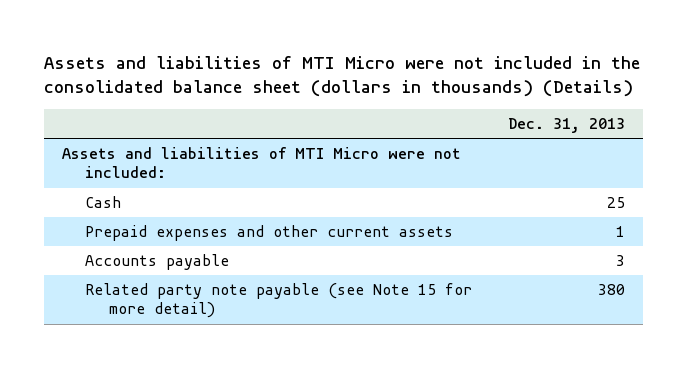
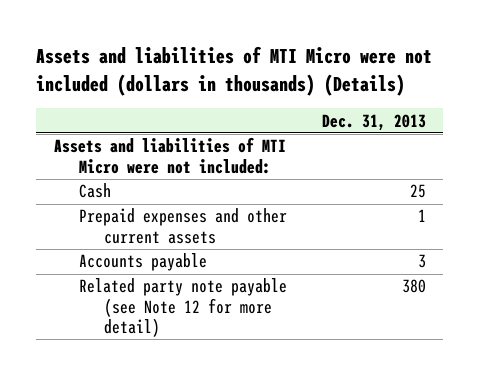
- Assets and liabilities of MTI Micro were not included in the consolidated balance sheet (dollars in thousands) (Details)
+ Assets and liabilities of MTI Micro were not included (dollars in thousands) (Details)
- Related party note payable (see Note 15 for more detail) | 380
+ Related party note payable (see Note 12 for more detail) | 380

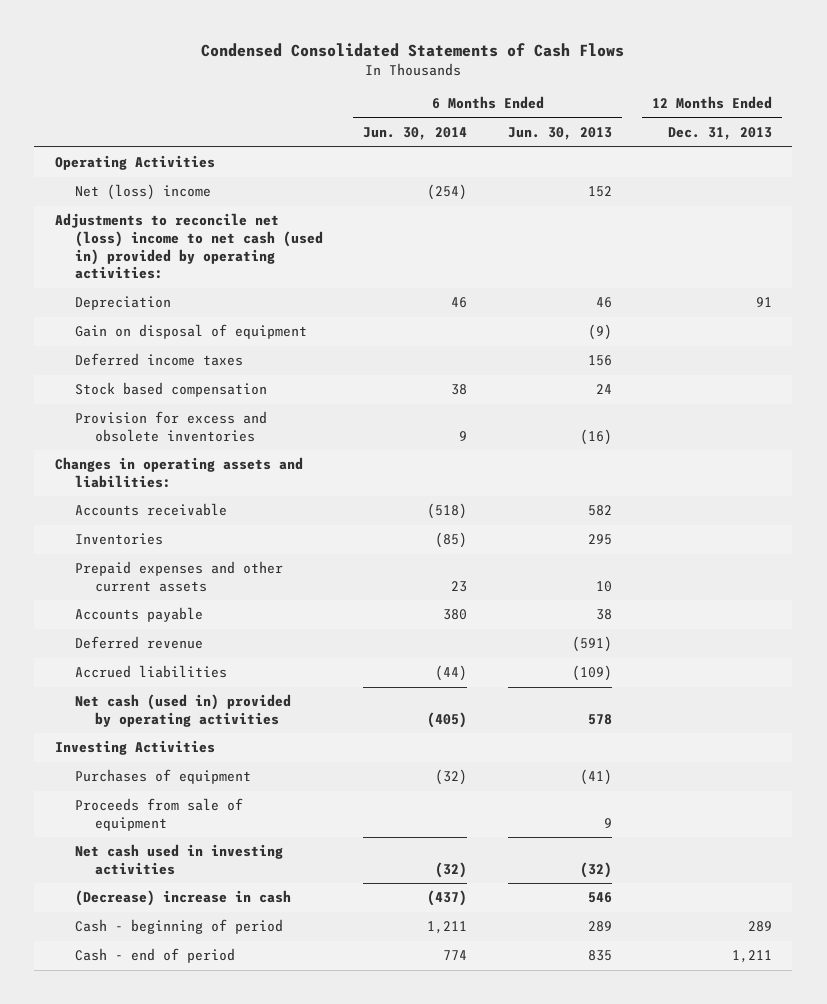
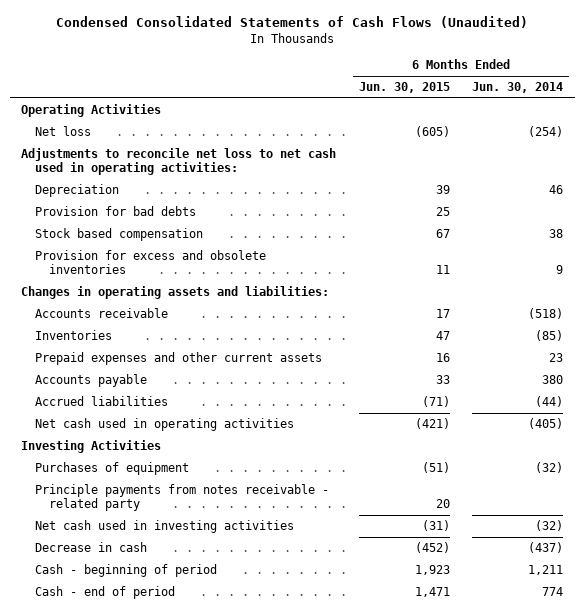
- Condensed Consolidated Statements of Cash Flows
+ Condensed Consolidated Statements of Cash Flows (Unaudited)
- | 6 Months Ended Jun. 30, 2014 | 6 Months Ended Jun. 30, 2013 | 12 Months Ended Dec. 31, 2013
+ | 6 Months Ended Jun. 30, 2015 | 6 Months Ended Jun. 30, 2014
- Net (loss) income | (254) | 152 |
- Adjustments to reconcile net (loss) income to net cash (used in) provided by operating activities:
+ Net loss | (605) | (254)
+ Adjustments to reconcile net loss to net cash used in operating activities:
- Gain on disposal of equipment | | (9) |
- Deferred income taxes | | 156 |
+ Provision for bad debts | 25 |
- Deferred revenue | | (591) |
- Net cash (used in) provided by operating activities | (405) | 578 |
+ Net cash used in operating activities | (421) | (405)
- Proceeds from sale of equipment | | 9 |
+ Principle payments from notes receivable - related party | 20 |
- (Decrease) increase in cash | (437) | 546 |
+ Decrease in cash | (452) | (437)

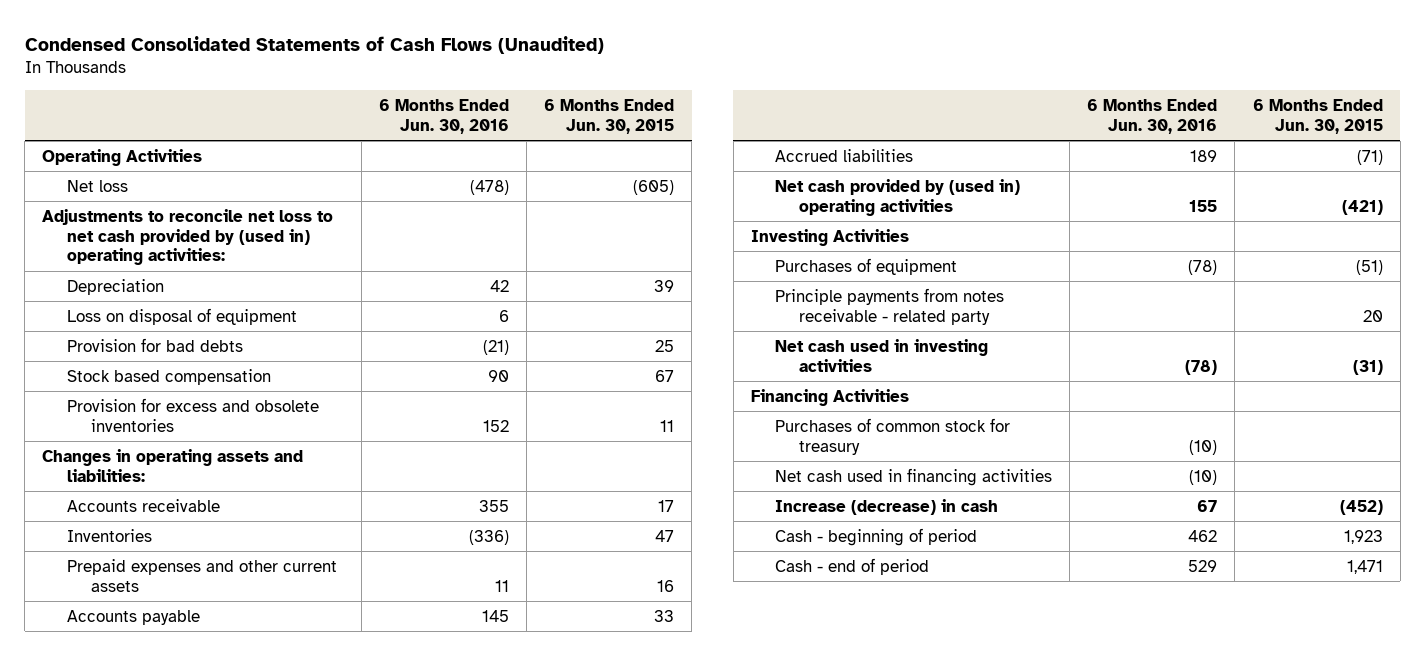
- | 6 Months Ended Jun. 30, 2015 | 6 Months Ended Jun. 30, 2014
+ | 6 Months Ended Jun. 30, 2016 | 6 Months Ended Jun. 30, 2015
- Adjustments to reconcile net loss to net cash used in operating activities:
+ Adjustments to reconcile net loss to net cash provided by (used in) operating activities:
+ Loss on disposal of equipment | 6 |
- Net cash used in operating activities | (421) | (405)
+ Net cash provided by (used in) operating activities | 155 | (421)
- Decrease in cash | (452) | (437)
+ Financing Activities
+ Purchases of common stock for treasury | (10) |
+ Net cash used in financing activities | (10) |
+ Increase (decrease) in cash | 67 | (452)

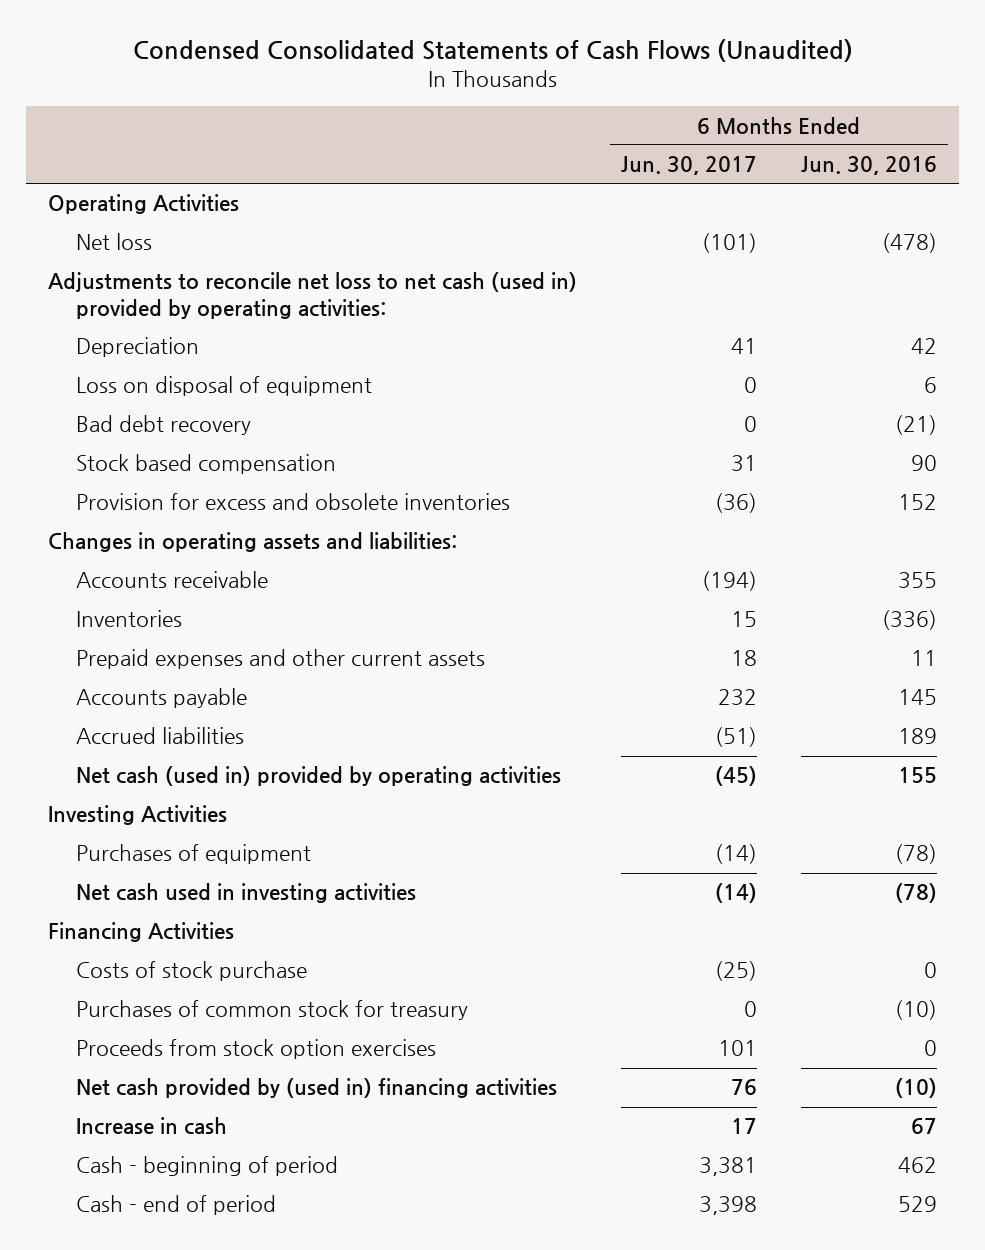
- | 6 Months Ended Jun. 30, 2016 | 6 Months Ended Jun. 30, 2015
+ | 6 Months Ended Jun. 30, 2017 | 6 Months Ended Jun. 30, 2016
- Adjustments to reconcile net loss to net cash provided by (used in) operating activities:
+ Adjustments to reconcile net loss to net cash (used in) provided by operating activities:
- Provision for bad debts | (21) | 25
+ Bad debt recovery | 0 | (21)
- Net cash provided by (used in) operating activities | 155 | (421)
+ Net cash (used in) provided by operating activities | (45) | 155
- Principle payments from notes receivable - related party | | 20
+ Costs of stock purchase | (25) | 0
- Net cash used in financing activities | (10) |
- Increase (decrease) in cash | 67 | (452)
+ Proceeds from stock option exercises | 101 | 0
+ Net cash provided by (used in) financing activities | 76 | (10)
+ Increase in cash | 17 | 67

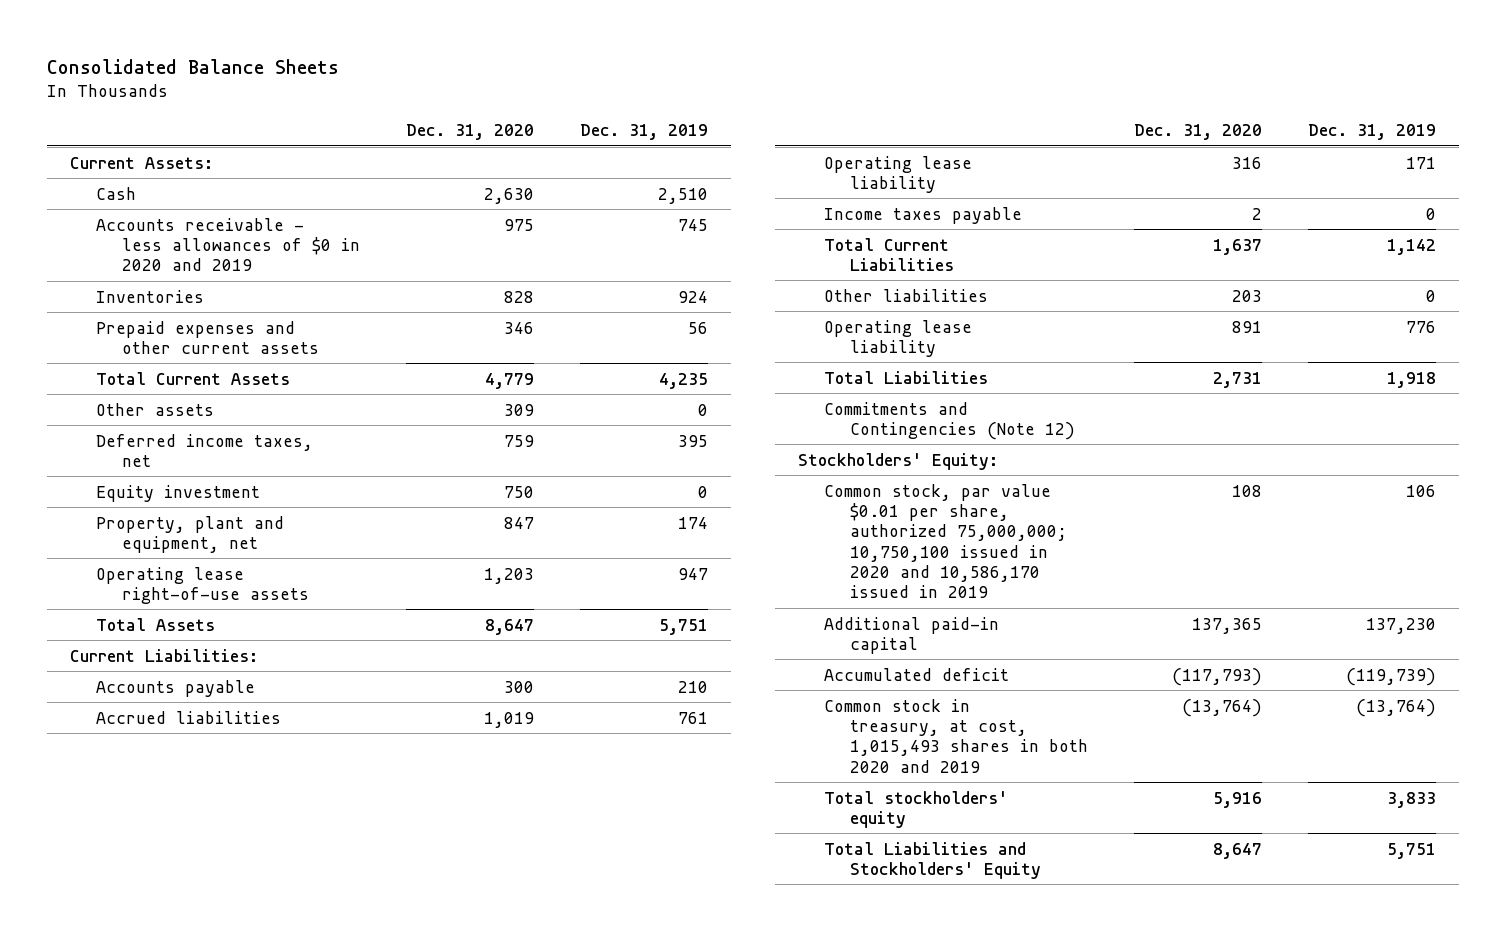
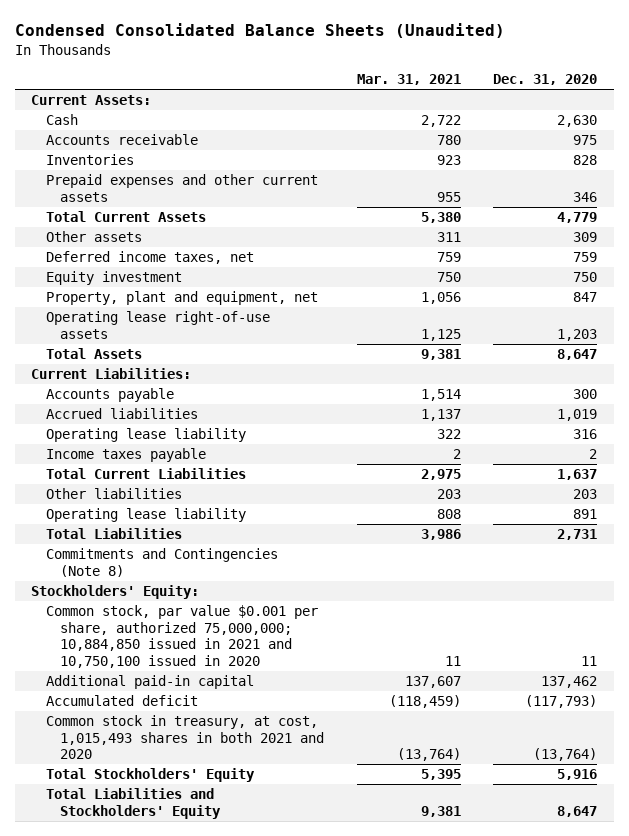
- Consolidated Balance Sheets
+ Condensed Consolidated Balance Sheets (Unaudited)
- | Dec. 31, 2020 | Dec. 31, 2019
+ | Mar. 31, 2021 | Dec. 31, 2020
- Accounts receivable - less allowances of $0 in 2020 and 2019 | 975 | 745
+ Accounts receivable | 780 | 975
- Commitments and Contingencies (Note 12)
+ Commitments and Contingencies (Note 8)
- Common stock, par value $0.01 per share, authorized 75,000,000; 10,750,100 issued in 2020 and 10,586,170 issued in 2019 | 108 | 106
- Additional paid-in capital | 137,365 | 137,230
+ Common stock, par value $0.001 per share, authorized 75,000,000; 10,884,850 issued in 2021 and 10,750,100 issued in 2020 | 11 | 11
+ Additional paid-in capital | 137,607 | 137,462
- Common stock in treasury, at cost, 1,015,493 shares in both 2020 and 2019 | (13,764) | (13,764)
- Total stockholders' equity | 5,916 | 3,833
+ Common stock in treasury, at cost, 1,015,493 shares in both 2021 and 2020 | (13,764) | (13,764)
+ Total Stockholders' Equity | 5,395 | 5,916

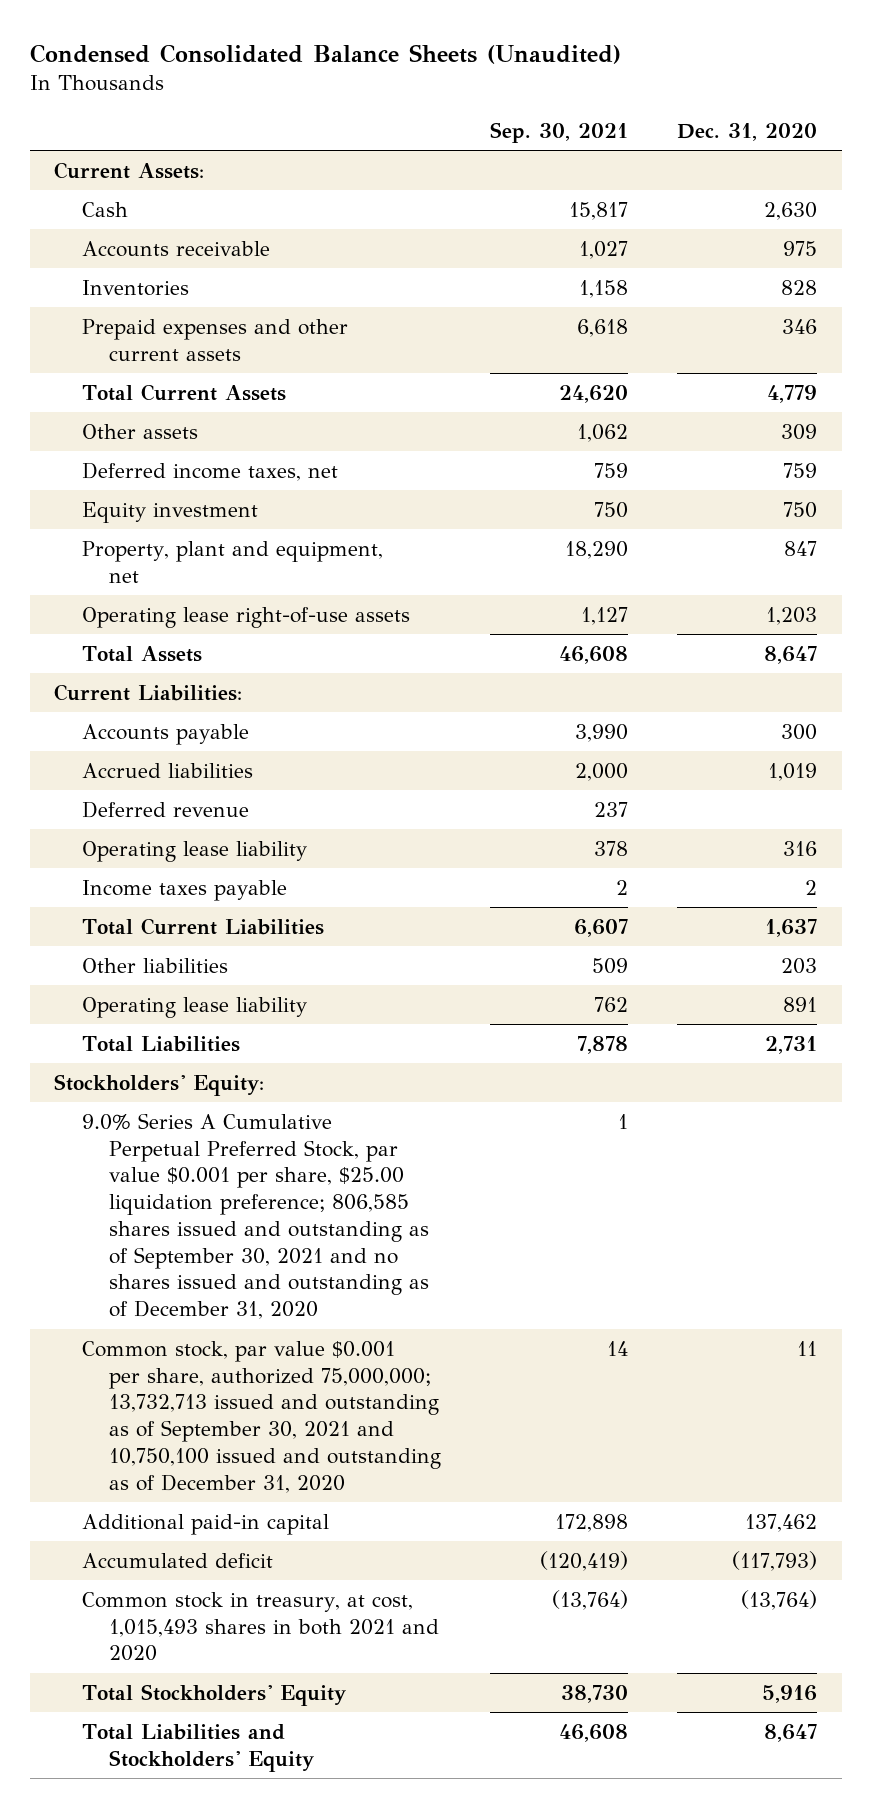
- | Mar. 31, 2021 | Dec. 31, 2020
+ | Sep. 30, 2021 | Dec. 31, 2020
+ Deferred revenue | 237 |
- Commitments and Contingencies (Note 8)
- Common stock, par value $0.001 per share, authorized 75,000,000; 10,884,850 issued in 2021 and 10,750,100 issued in 2020 | 11 | 11
+ 9.0% Series A Cumulative Perpetual Preferred Stock, par value $0.001 per share, $25.00 liquidation preference; 806,585 shares issued and outstanding as of September 30, 2021 and no shares issued and outstanding as of December 31, 2020 | 1 |
+ Common stock, par value $0.001 per share, authorized 75,000,000; 13,732,713 issued and outstanding as of September 30, 2021 and 10,750,100 issued and outstanding as of December 31, 2020 | 14 | 11

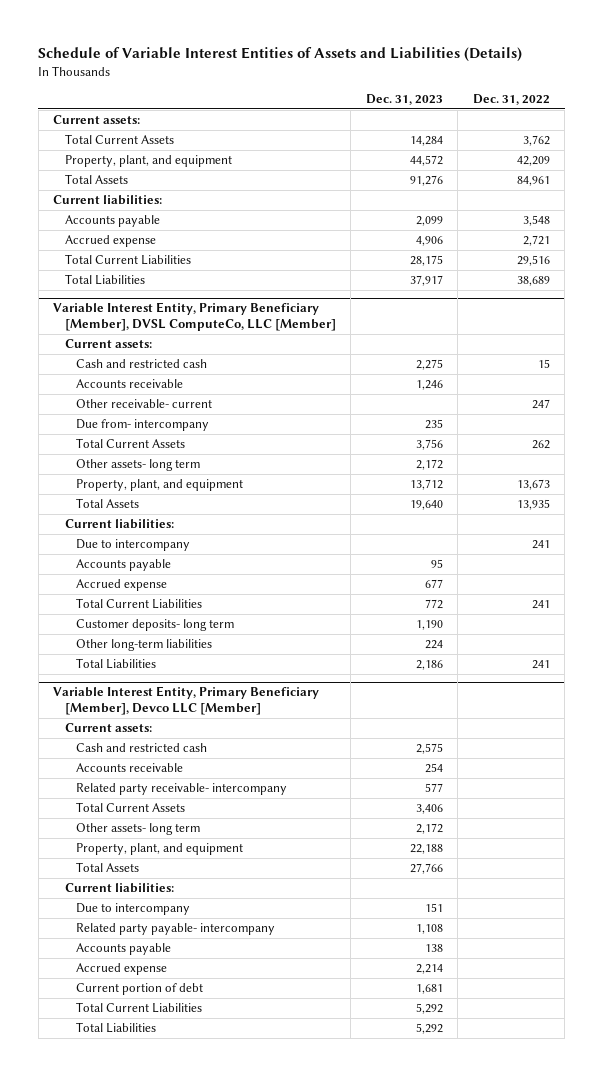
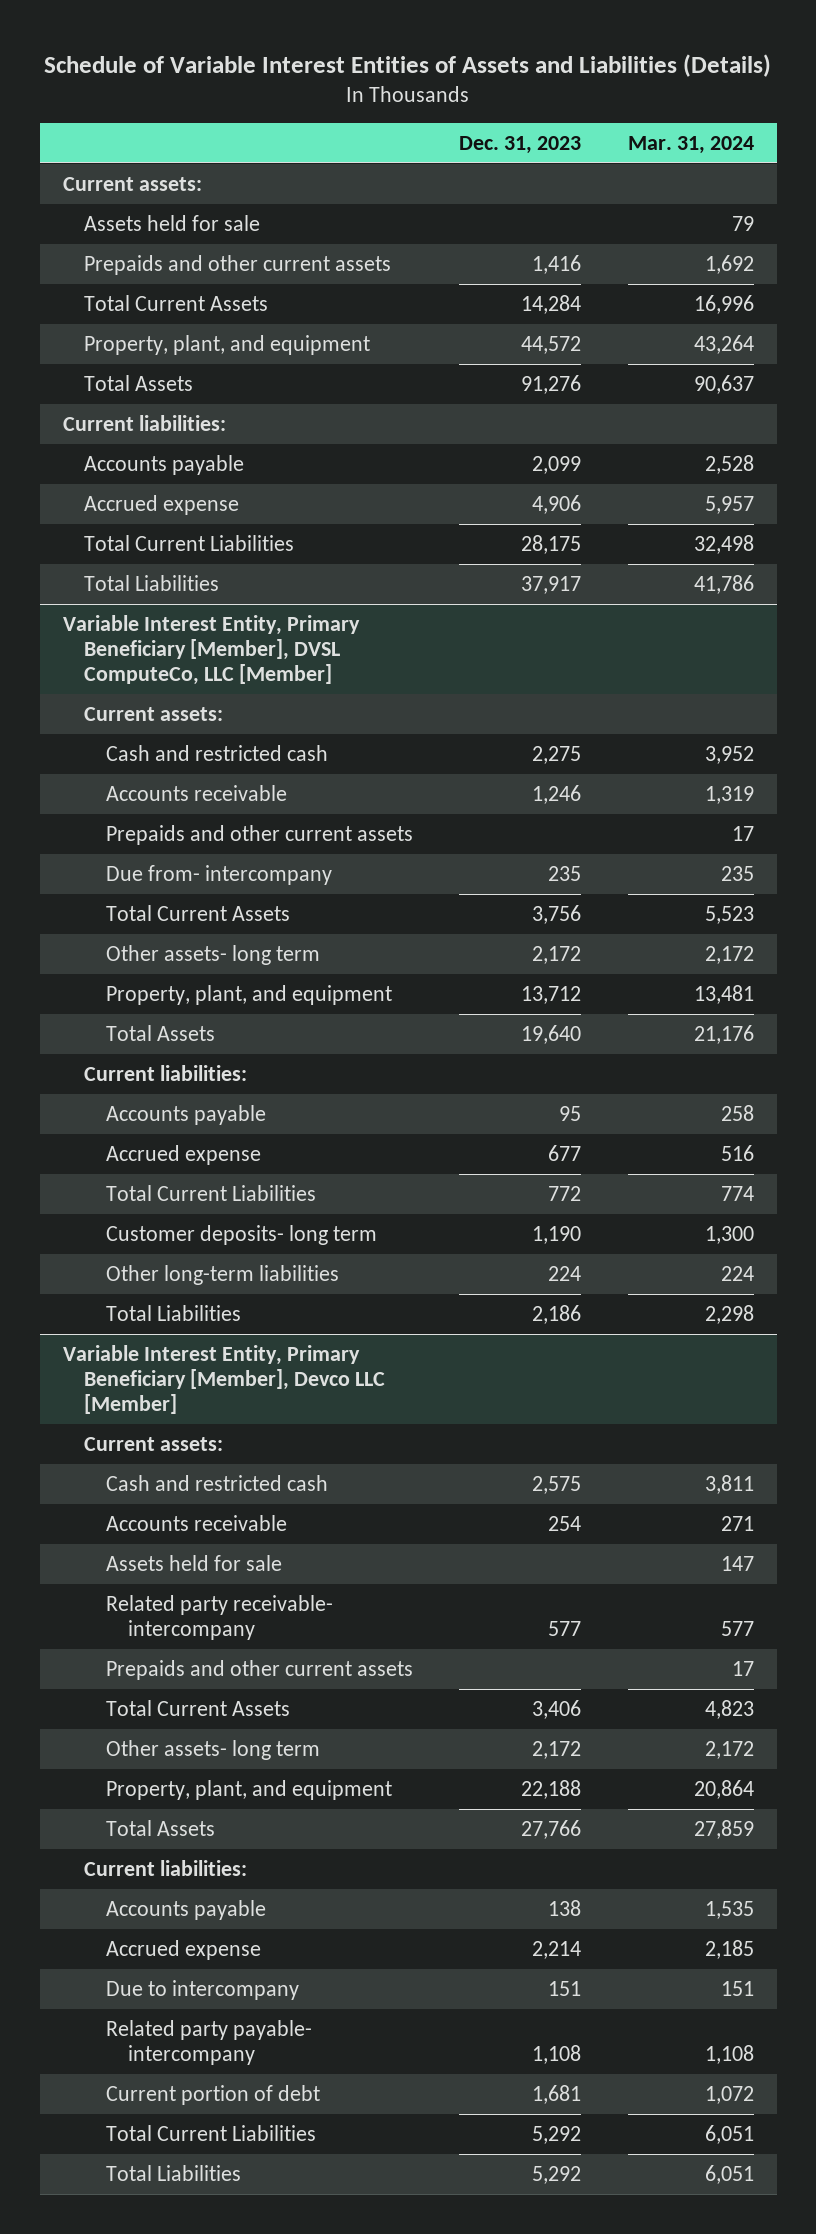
- | Dec. 31, 2023 | Dec. 31, 2022
+ | Dec. 31, 2023 | Mar. 31, 2024
+ Assets held for sale | | 79
+ Prepaids and other current assets | 1,416 | 1,692
@ Variable Interest Entity, Primary Beneficiary [Member], DVSL ComputeCo, LLC [Member]
- Other receivable- current | | 247
+ Prepaids and other current assets | | 17
- Due to intercompany | | 241
@ Variable Interest Entity, Primary Beneficiary [Member], Devco LLC [Member]
+ Assets held for sale | | 147
+ Prepaids and other current assets | | 17
moved down: Due to intercompany | 151 | 151
moved down: Related party payable- intercompany | 1,108 | 1,108

